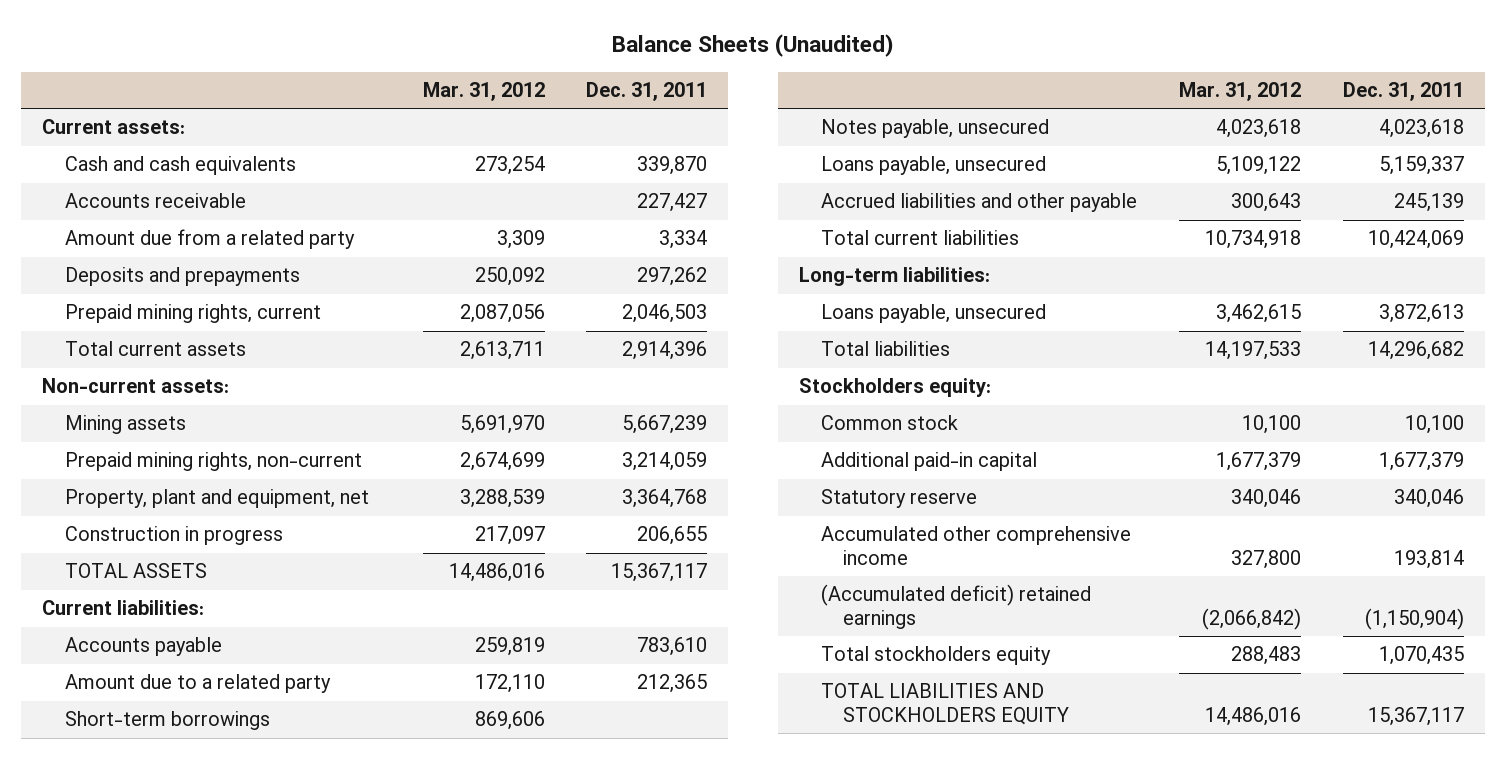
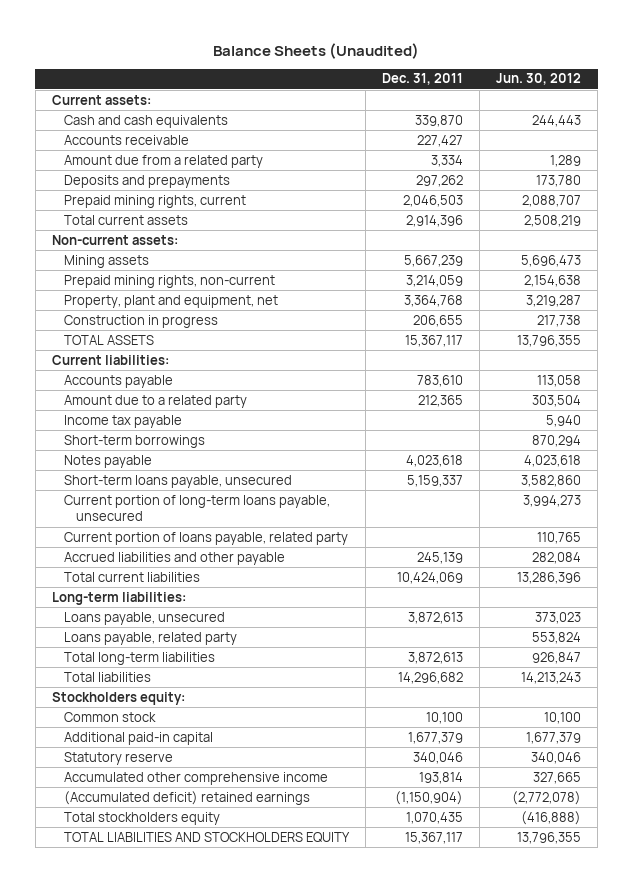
- | Mar. 31, 2012 | Dec. 31, 2011
+ | Dec. 31, 2011 | Jun. 30, 2012
+ Income tax payable | | 5,940
- Notes payable, unsecured | 4,023,618 | 4,023,618
- Loans payable, unsecured | 5,109,122 | 5,159,337
+ Notes payable | 4,023,618 | 4,023,618
+ Short-term loans payable, unsecured | 5,159,337 | 3,582,860
+ Current portion of long-term loans payable, unsecured | | 3,994,273
+ Current portion of loans payable, related party | | 110,765
+ Loans payable, related party | | 553,824
+ Total long-term liabilities | 3,872,613 | 926,847

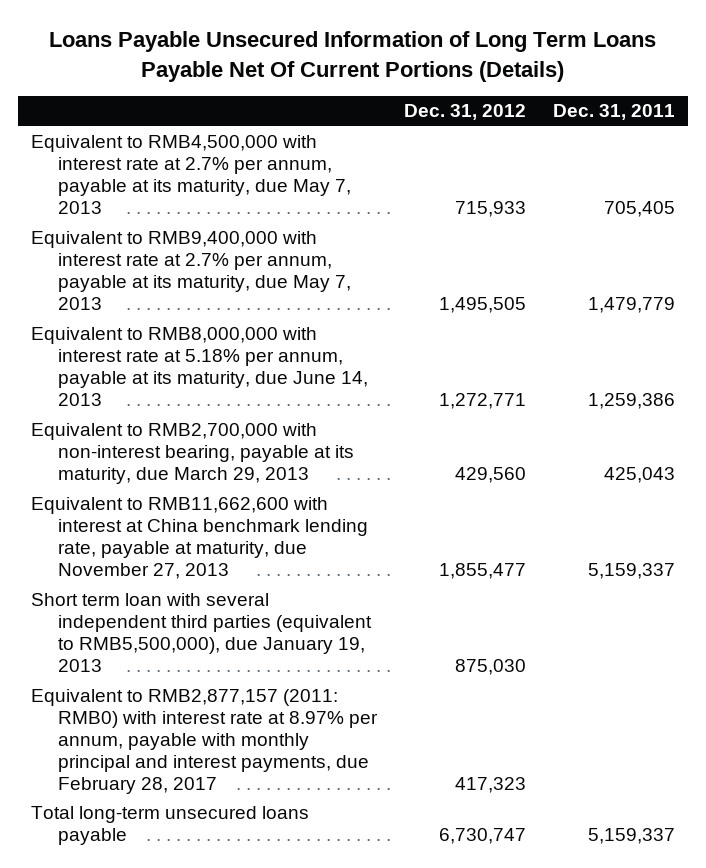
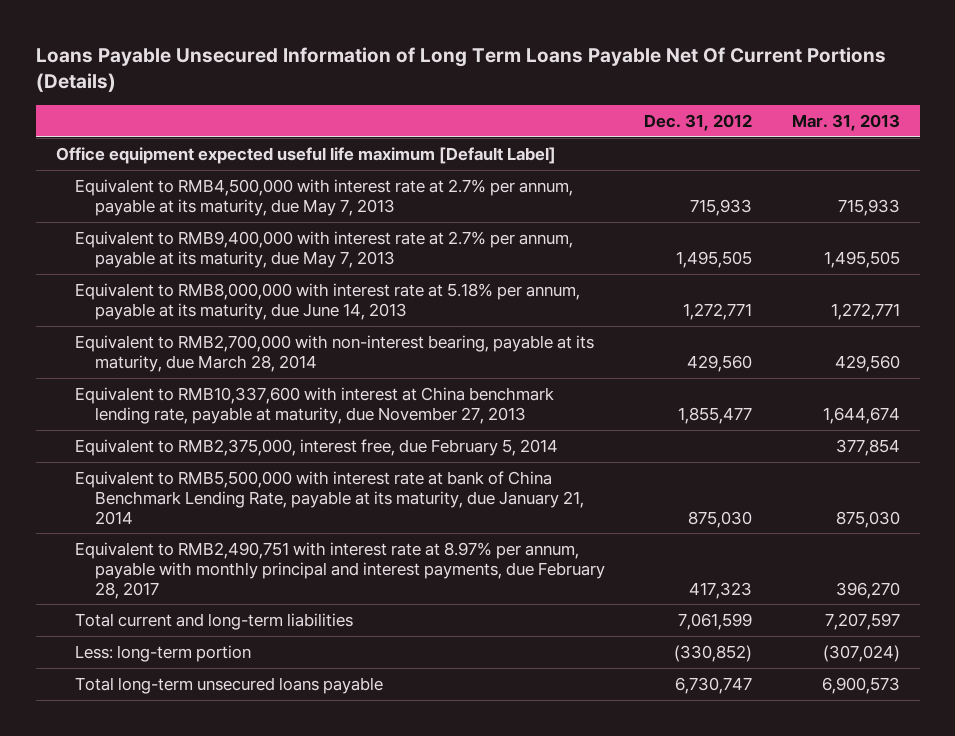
- | Dec. 31, 2012 | Dec. 31, 2011
+ | Dec. 31, 2012 | Mar. 31, 2013
+ Office equipment expected useful life maximum [Default Label]
- Equivalent to RMB2,700,000 with non-interest bearing, payable at its maturity, due March 29, 2013 | 429,560 | 425,043
- Equivalent to RMB11,662,600 with interest at China benchmark lending rate, payable at maturity, due November 27, 2013 | 1,855,477 | 5,159,337
- Short term loan with several independent third parties (equivalent to RMB5,500,000), due January 19, 2013 | 875,030 |
- Equivalent to RMB2,877,157 (2011: RMB0) with interest rate at 8.97% per annum, payable with monthly principal and interest payments, due February 28, 2017 | 417,323 |
+ Equivalent to RMB2,700,000 with non-interest bearing, payable at its maturity, due March 28, 2014 | 429,560 | 429,560
+ Equivalent to RMB10,337,600 with interest at China benchmark lending rate, payable at maturity, due November 27, 2013 | 1,855,477 | 1,644,674
+ Equivalent to RMB2,375,000, interest free, due February 5, 2014 | | 377,854
+ Equivalent to RMB5,500,000 with interest rate at bank of China Benchmark Lending Rate, payable at its maturity, due January 21, 2014 | 875,030 | 875,030
+ Equivalent to RMB2,490,751 with interest rate at 8.97% per annum, payable with monthly principal and interest payments, due February 28, 2017 | 417,323 | 396,270
+ Total current and long-term liabilities | 7,061,599 | 7,207,597
+ Less: long-term portion | (330,852) | (307,024)

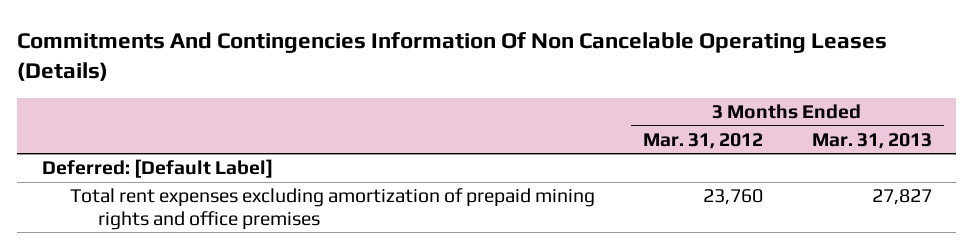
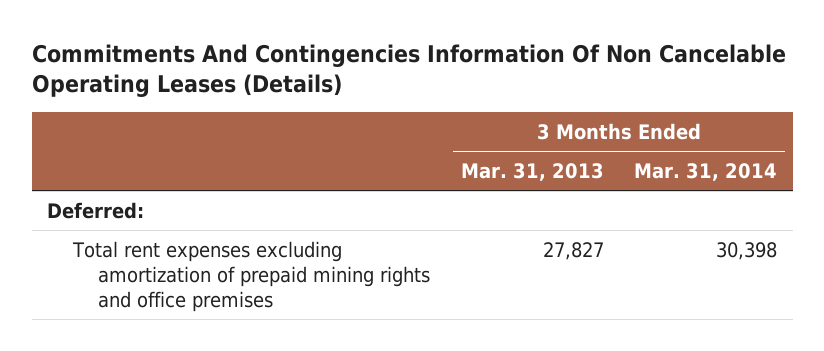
- | 3 Months Ended Mar. 31, 2012 | 3 Months Ended Mar. 31, 2013
+ | 3 Months Ended Mar. 31, 2013 | 3 Months Ended Mar. 31, 2014
- Deferred: [Default Label]
+ Deferred:

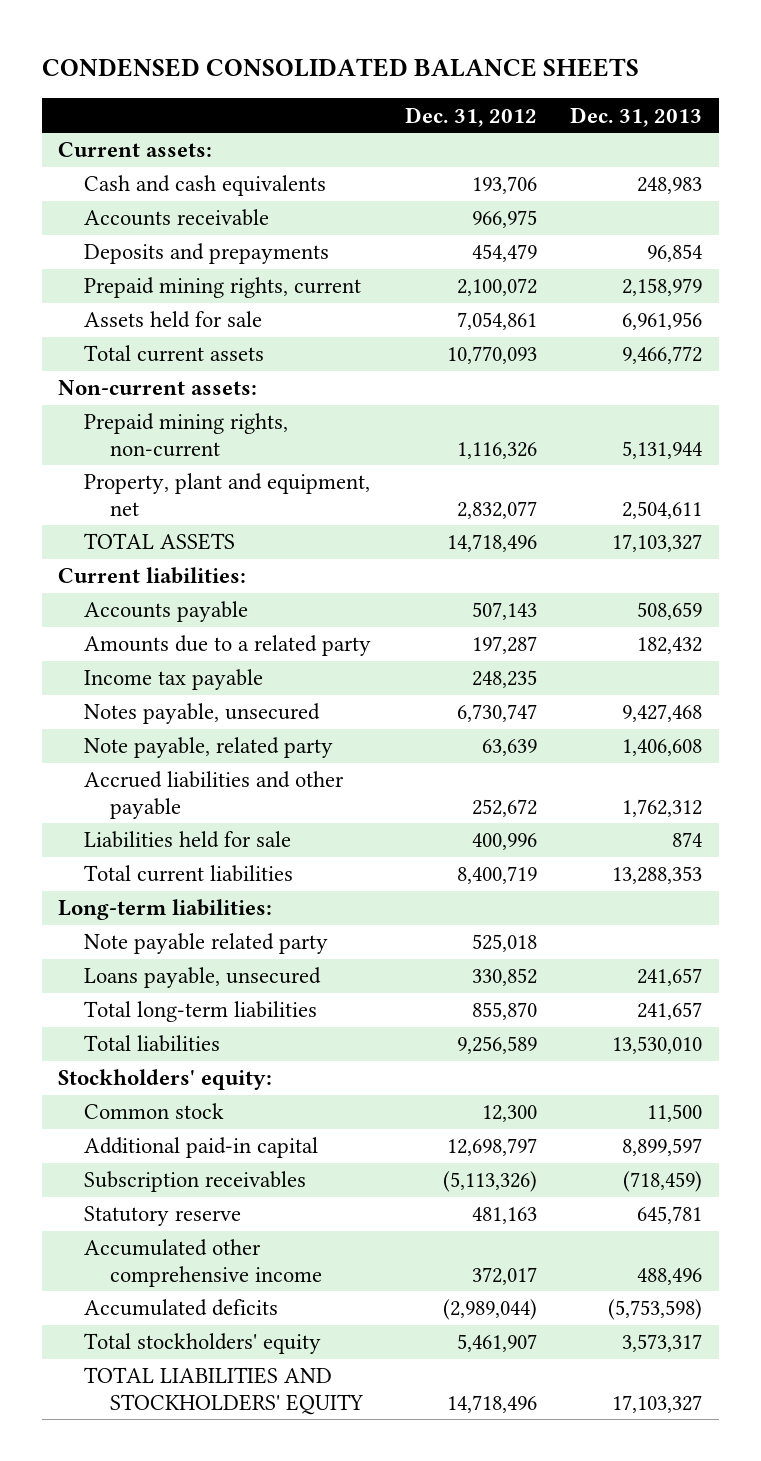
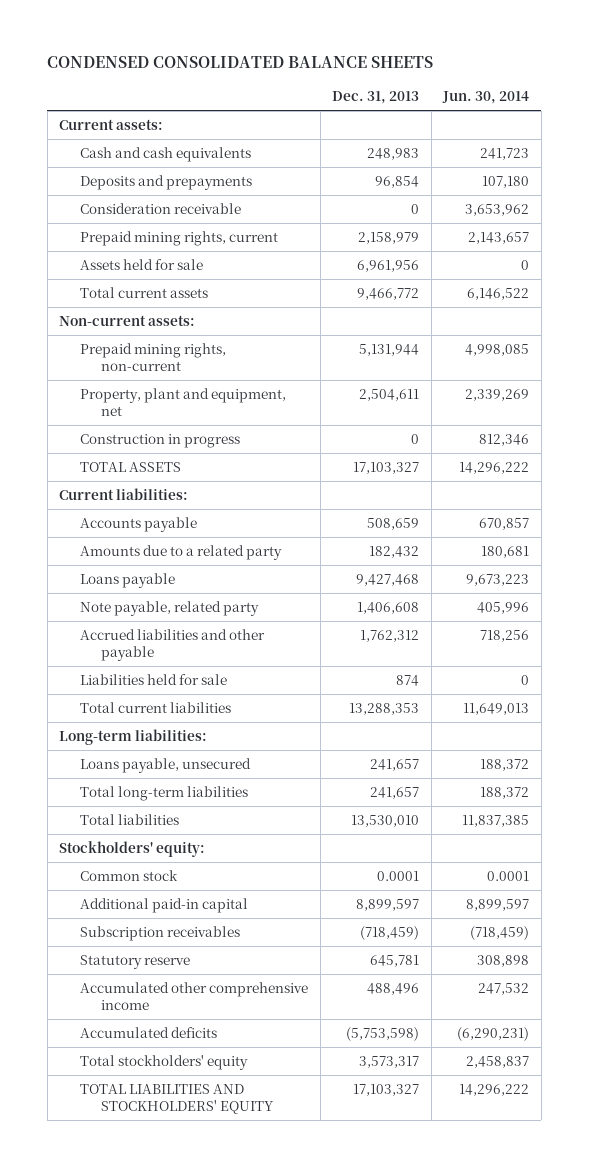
- | Dec. 31, 2012 | Dec. 31, 2013
+ | Dec. 31, 2013 | Jun. 30, 2014
- Accounts receivable | 966,975 |
+ Consideration receivable | 0 | 3,653,962
+ Construction in progress | 0 | 812,346
- Income tax payable | 248,235 |
- Notes payable, unsecured | 6,730,747 | 9,427,468
+ Loans payable | 9,427,468 | 9,673,223
- Note payable related party | 525,018 |
- Common stock | 12,300 | 11,500
+ Common stock | 0.0001 | 0.0001

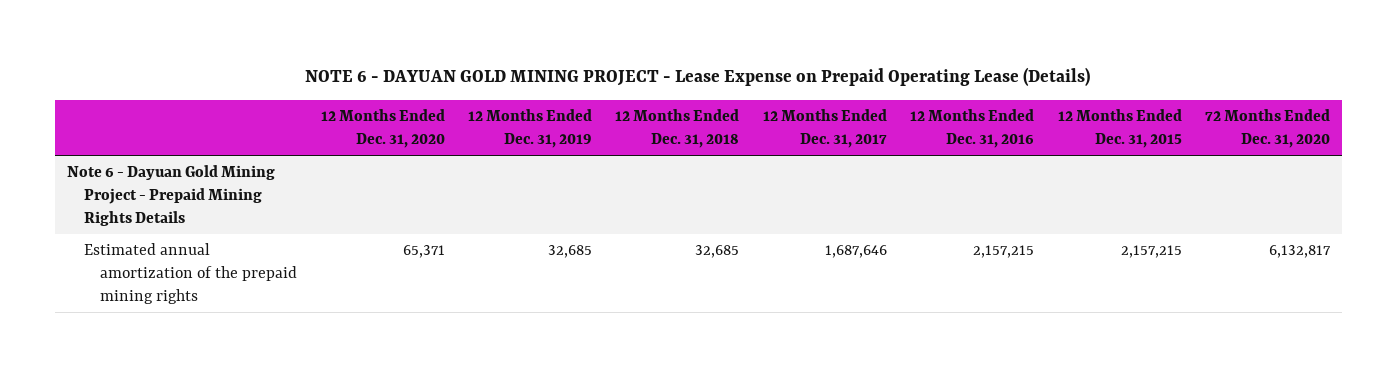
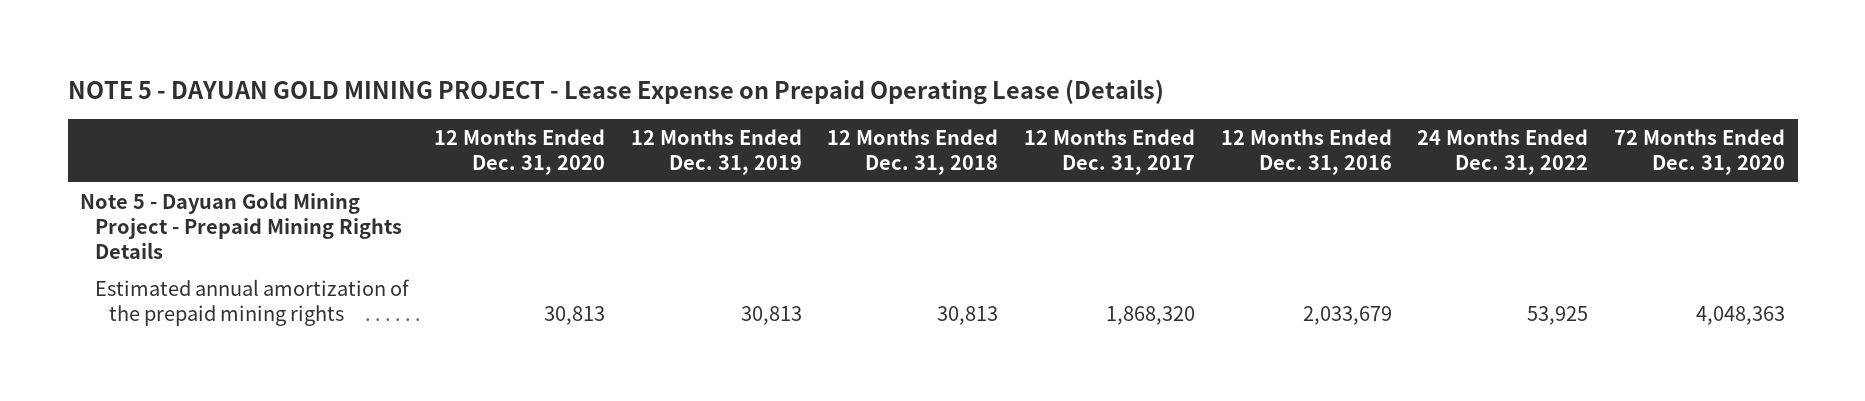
- NOTE 6 - DAYUAN GOLD MINING PROJECT - Lease Expense on Prepaid Operating Lease (Details)
+ NOTE 5 - DAYUAN GOLD MINING PROJECT - Lease Expense on Prepaid Operating Lease (Details)
- | 12 Months Ended Dec. 31, 2020 | 12 Months Ended Dec. 31, 2019 | 12 Months Ended Dec. 31, 2018 | 12 Months Ended Dec. 31, 2017 | 12 Months Ended Dec. 31, 2016 | 12 Months Ended Dec. 31, 2015 | 72 Months Ended Dec. 31, 2020
+ | 12 Months Ended Dec. 31, 2020 | 12 Months Ended Dec. 31, 2019 | 12 Months Ended Dec. 31, 2018 | 12 Months Ended Dec. 31, 2017 | 12 Months Ended Dec. 31, 2016 | 24 Months Ended Dec. 31, 2022 | 72 Months Ended Dec. 31, 2020
- Note 6 - Dayuan Gold Mining Project - Prepaid Mining Rights Details
- Estimated annual amortization of the prepaid mining rights | 65,371 | 32,685 | 32,685 | 1,687,646 | 2,157,215 | 2,157,215 | 6,132,817
+ Note 5 - Dayuan Gold Mining Project - Prepaid Mining Rights Details
+ Estimated annual amortization of the prepaid mining rights | 30,813 | 30,813 | 30,813 | 1,868,320 | 2,033,679 | 53,925 | 4,048,363

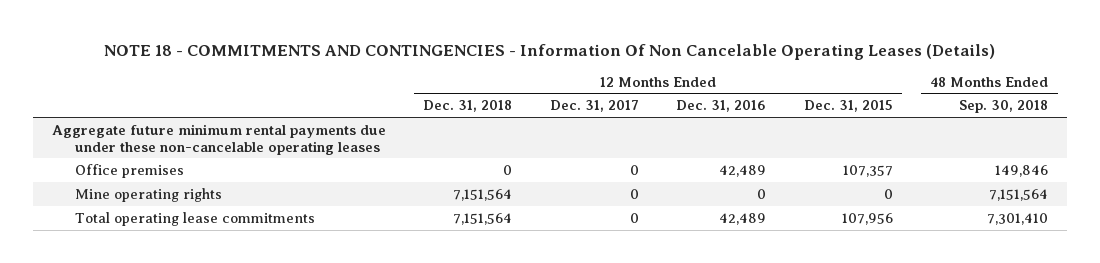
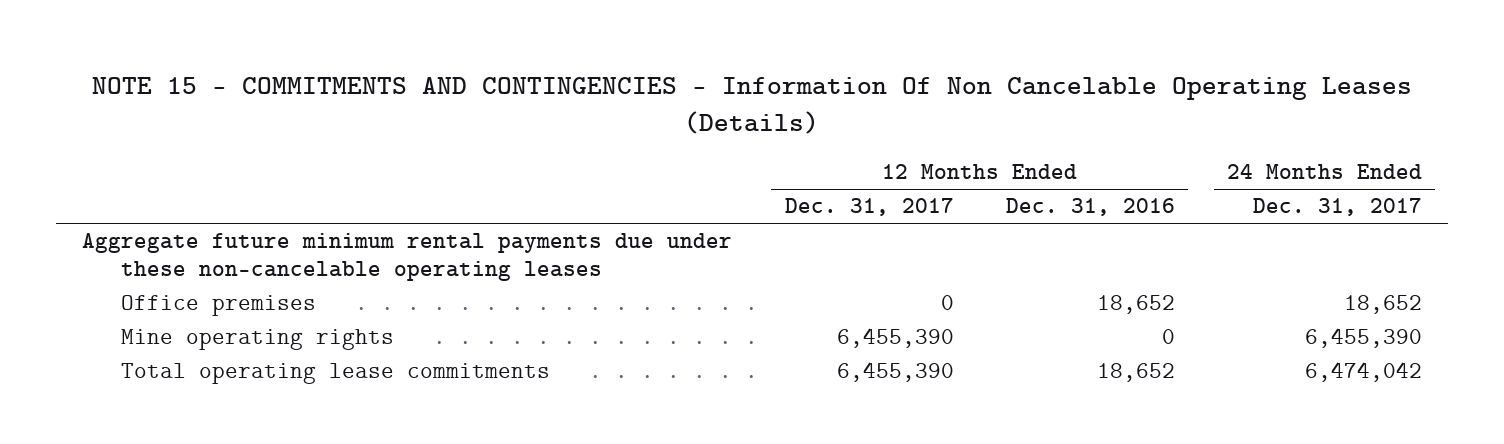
- NOTE 18 - COMMITMENTS AND CONTINGENCIES - Information Of Non Cancelable Operating Leases (Details)
+ NOTE 15 - COMMITMENTS AND CONTINGENCIES - Information Of Non Cancelable Operating Leases (Details)
- | 12 Months Ended Dec. 31, 2018 | 12 Months Ended Dec. 31, 2017 | 12 Months Ended Dec. 31, 2016 | 12 Months Ended Dec. 31, 2015 | 48 Months Ended Sep. 30, 2018
+ | 12 Months Ended Dec. 31, 2017 | 12 Months Ended Dec. 31, 2016 | 24 Months Ended Dec. 31, 2017
- Office premises | 0 | 0 | 42,489 | 107,357 | 149,846
- Mine operating rights | 7,151,564 | 0 | 0 | 0 | 7,151,564
- Total operating lease commitments | 7,151,564 | 0 | 42,489 | 107,956 | 7,301,410
+ Office premises | 0 | 18,652 | 18,652
+ Mine operating rights | 6,455,390 | 0 | 6,455,390
+ Total operating lease commitments | 6,455,390 | 18,652 | 6,474,042

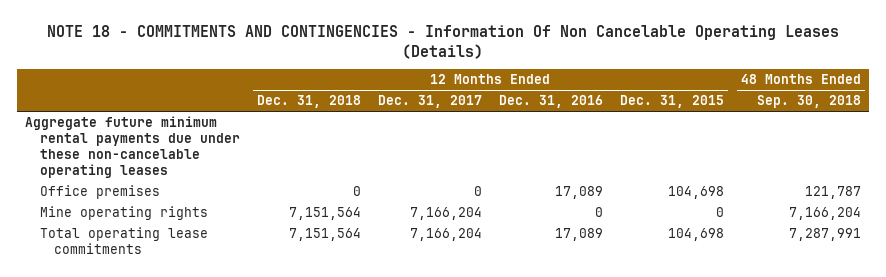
- NOTE 15 - COMMITMENTS AND CONTINGENCIES - Information Of Non Cancelable Operating Leases (Details)
+ NOTE 18 - COMMITMENTS AND CONTINGENCIES - Information Of Non Cancelable Operating Leases (Details)
- | 12 Months Ended Dec. 31, 2017 | 12 Months Ended Dec. 31, 2016 | 24 Months Ended Dec. 31, 2017
+ | 12 Months Ended Dec. 31, 2018 | 12 Months Ended Dec. 31, 2017 | 12 Months Ended Dec. 31, 2016 | 12 Months Ended Dec. 31, 2015 | 48 Months Ended Sep. 30, 2018
- Office premises | 0 | 18,652 | 18,652
- Mine operating rights | 6,455,390 | 0 | 6,455,390
- Total operating lease commitments | 6,455,390 | 18,652 | 6,474,042
+ Office premises | 0 | 0 | 17,089 | 104,698 | 121,787
+ Mine operating rights | 7,151,564 | 7,166,204 | 0 | 0 | 7,166,204
+ Total operating lease commitments | 7,151,564 | 7,166,204 | 17,089 | 104,698 | 7,287,991

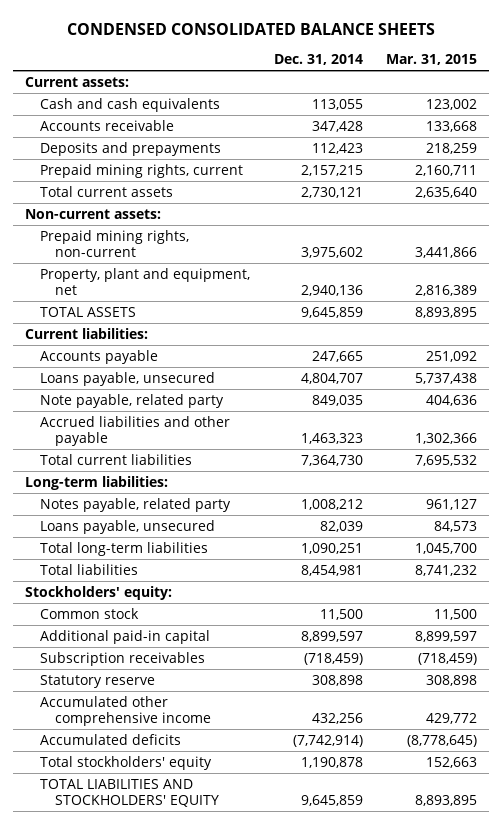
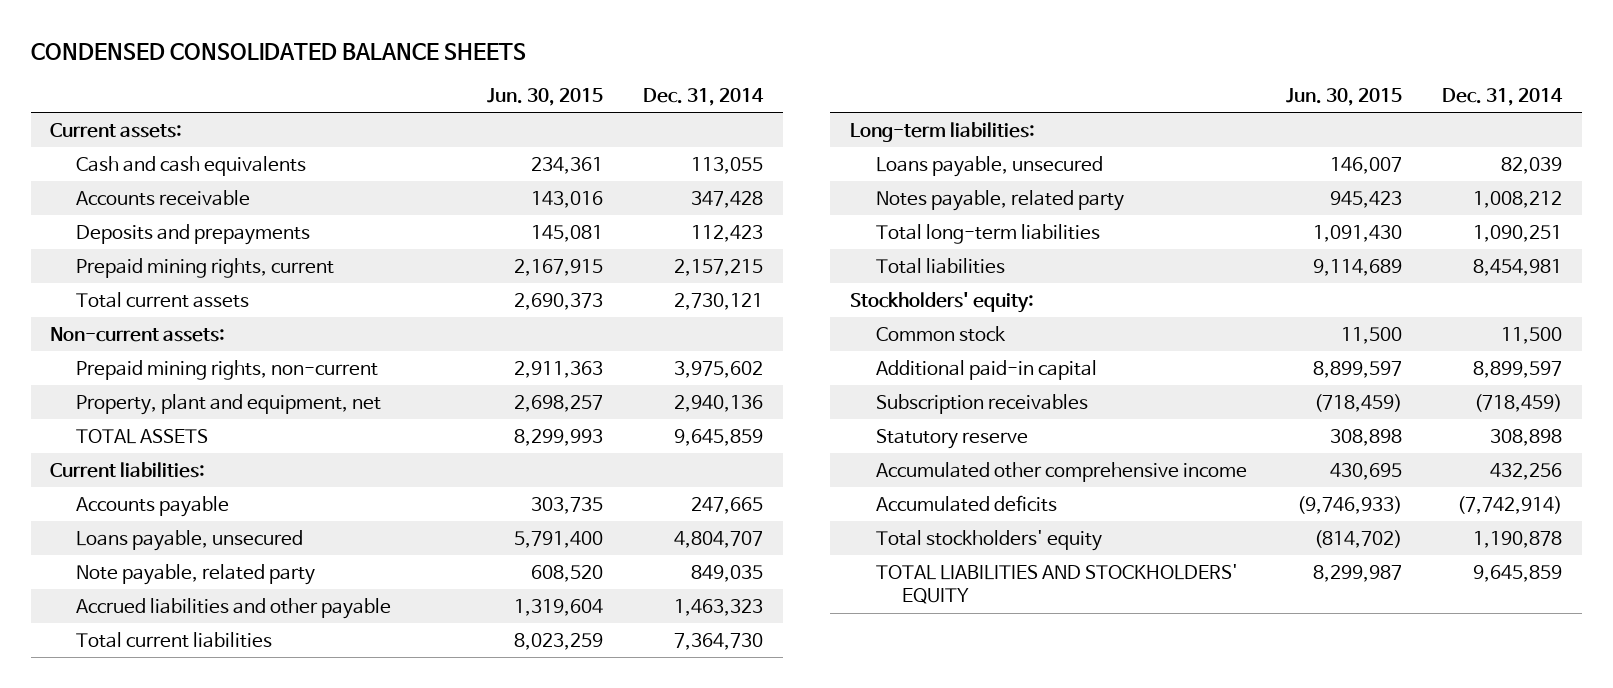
- | Dec. 31, 2014 | Mar. 31, 2015
+ | Jun. 30, 2015 | Dec. 31, 2014
moved down: Notes payable, related party | 945,423 | 1,008,212

